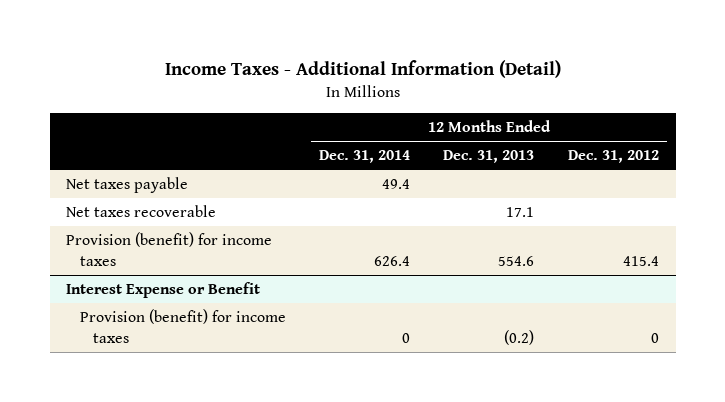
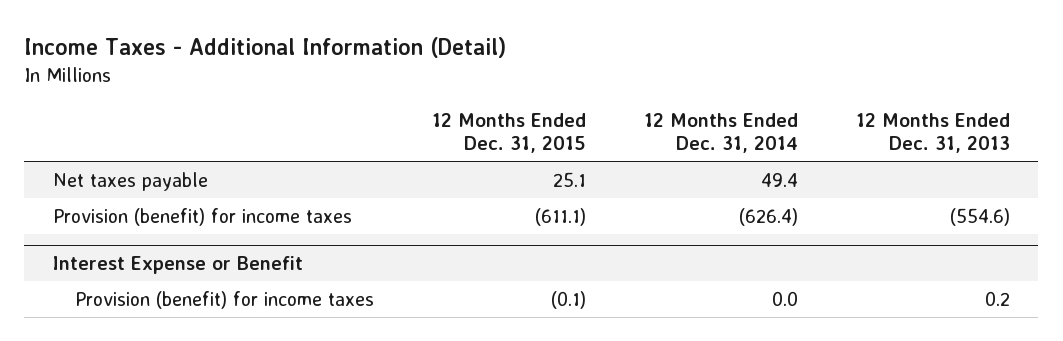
- | 12 Months Ended Dec. 31, 2014 | 12 Months Ended Dec. 31, 2013 | 12 Months Ended Dec. 31, 2012
+ | 12 Months Ended Dec. 31, 2015 | 12 Months Ended Dec. 31, 2014 | 12 Months Ended Dec. 31, 2013
- Net taxes recoverable | | 17.1 |
- Provision (benefit) for income taxes | 626.4 | 554.6 | 415.4
+ Provision (benefit) for income taxes | (611.1) | (626.4) | (554.6)
@ Interest Expense or Benefit
- Provision (benefit) for income taxes | 0 | (0.2) | 0
+ Provision (benefit) for income taxes | (0.1) | 0.0 | 0.2

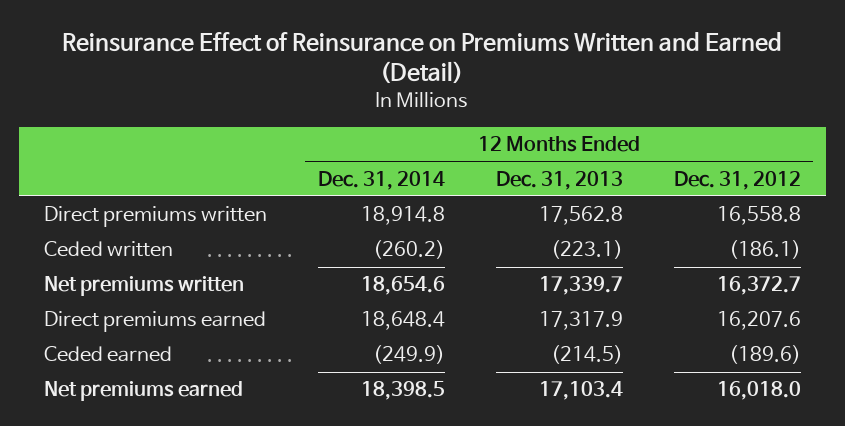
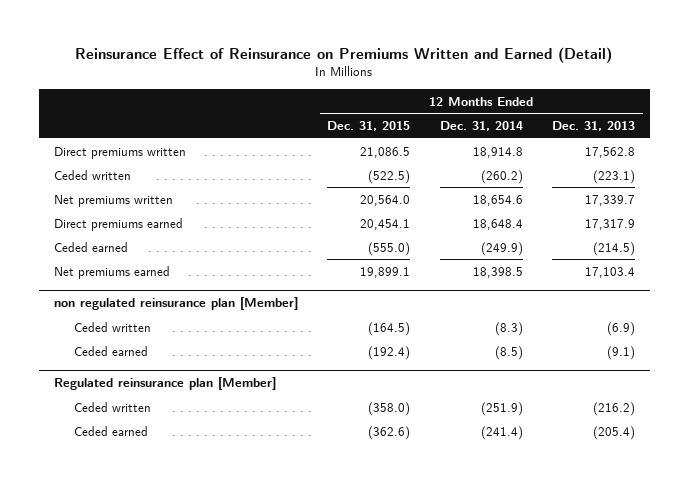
- | 12 Months Ended Dec. 31, 2014 | 12 Months Ended Dec. 31, 2013 | 12 Months Ended Dec. 31, 2012
+ | 12 Months Ended Dec. 31, 2015 | 12 Months Ended Dec. 31, 2014 | 12 Months Ended Dec. 31, 2013
+ non regulated reinsurance plan [Member]
+ Ceded written | (164.5) | (8.3) | (6.9)
+ Ceded earned | (192.4) | (8.5) | (9.1)
+ Regulated reinsurance plan [Member]
+ Ceded written | (358.0) | (251.9) | (216.2)
+ Ceded earned | (362.6) | (241.4) | (205.4)

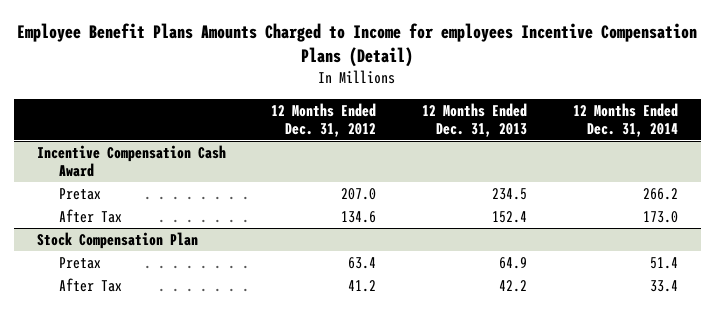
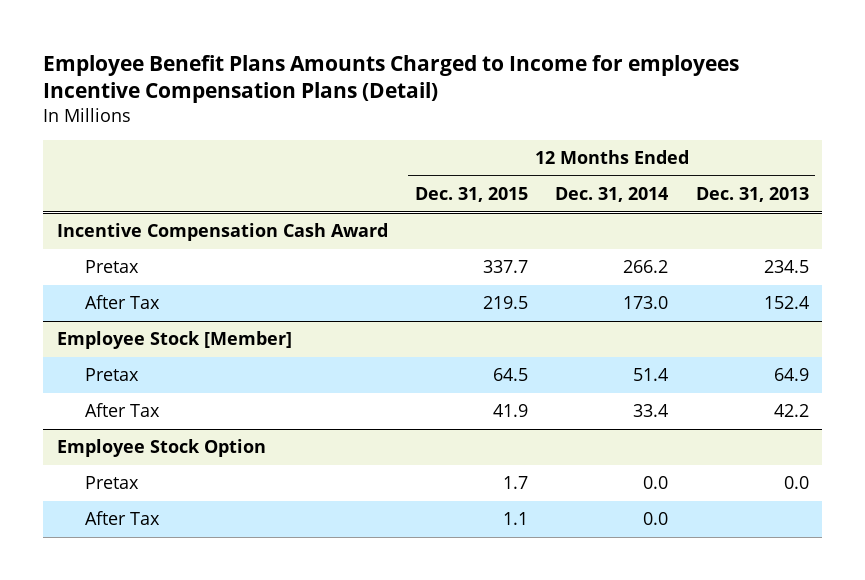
- | 12 Months Ended Dec. 31, 2012 | 12 Months Ended Dec. 31, 2013 | 12 Months Ended Dec. 31, 2014
+ | 12 Months Ended Dec. 31, 2015 | 12 Months Ended Dec. 31, 2014 | 12 Months Ended Dec. 31, 2013
- Stock Compensation Plan
+ Employee Stock [Member]
+ Employee Stock Option
+ Pretax | 1.7 | 0.0 | 0.0
+ After Tax | 1.1 | 0.0 |

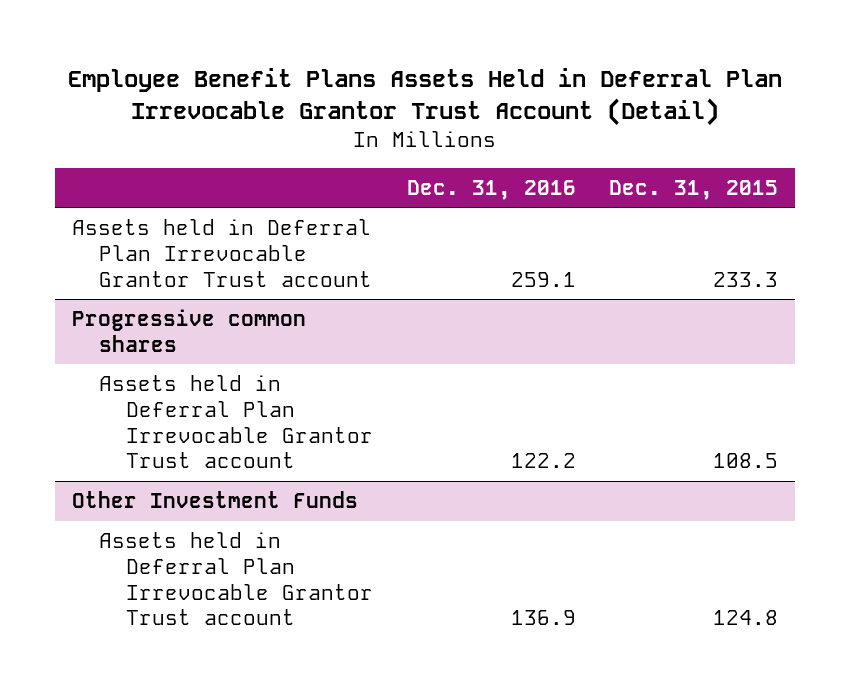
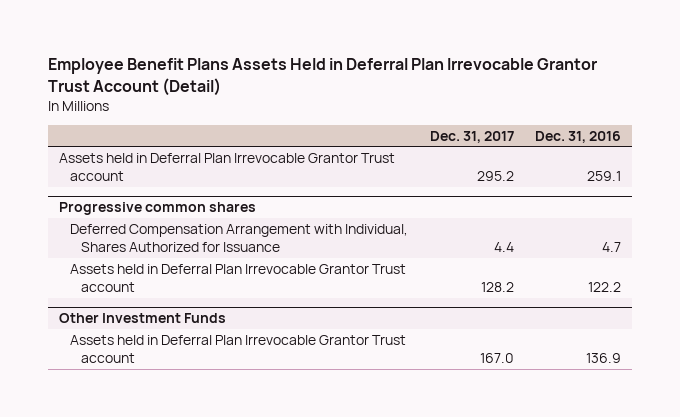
- | Dec. 31, 2016 | Dec. 31, 2015
+ | Dec. 31, 2017 | Dec. 31, 2016
@ Progressive common shares
+ Deferred Compensation Arrangement with Individual, Shares Authorized for Issuance | 4.4 | 4.7

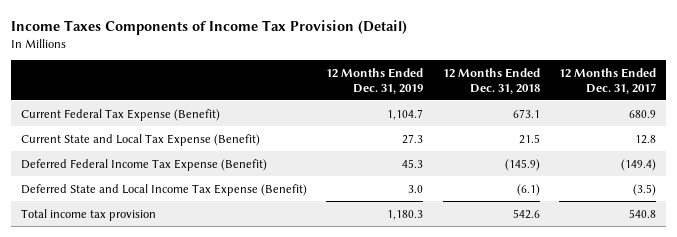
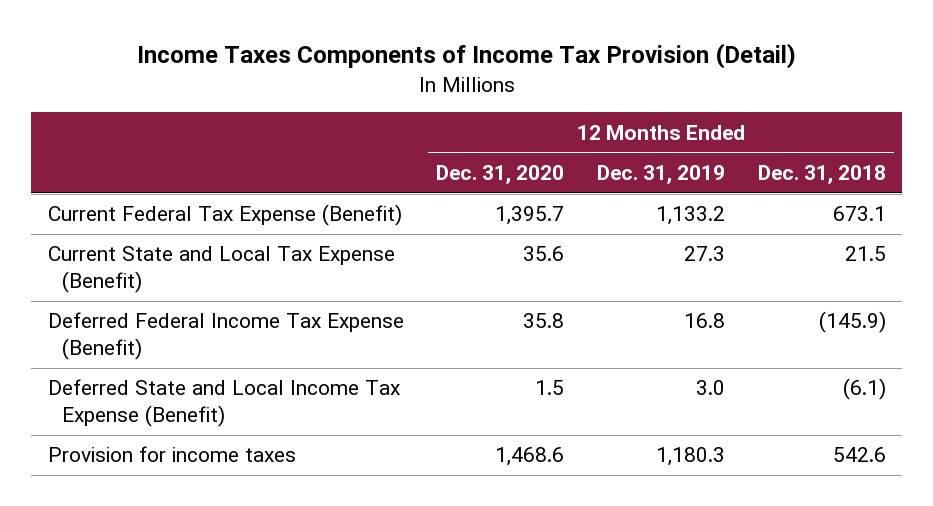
- | 12 Months Ended Dec. 31, 2019 | 12 Months Ended Dec. 31, 2018 | 12 Months Ended Dec. 31, 2017
+ | 12 Months Ended Dec. 31, 2020 | 12 Months Ended Dec. 31, 2019 | 12 Months Ended Dec. 31, 2018
- Current Federal Tax Expense (Benefit) | 1,104.7 | 673.1 | 680.9
+ Current Federal Tax Expense (Benefit) | 1,395.7 | 1,133.2 | 673.1
- Deferred Federal Income Tax Expense (Benefit) | 45.3 | (145.9) | (149.4)
+ Deferred Federal Income Tax Expense (Benefit) | 35.8 | 16.8 | (145.9)
- Total income tax provision | 1,180.3 | 542.6 | 540.8
+ Provision for income taxes | 1,468.6 | 1,180.3 | 542.6

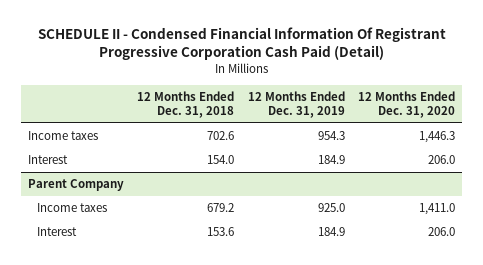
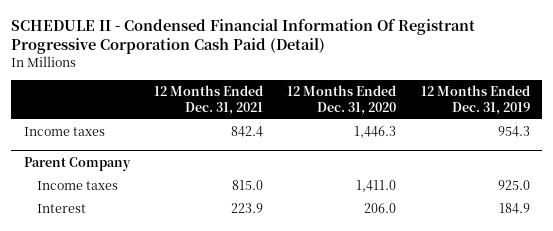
- | 12 Months Ended Dec. 31, 2018 | 12 Months Ended Dec. 31, 2019 | 12 Months Ended Dec. 31, 2020
+ | 12 Months Ended Dec. 31, 2021 | 12 Months Ended Dec. 31, 2020 | 12 Months Ended Dec. 31, 2019
- Interest | 154.0 | 184.9 | 206.0

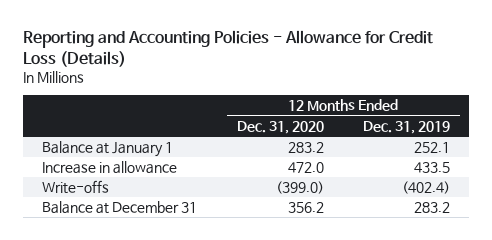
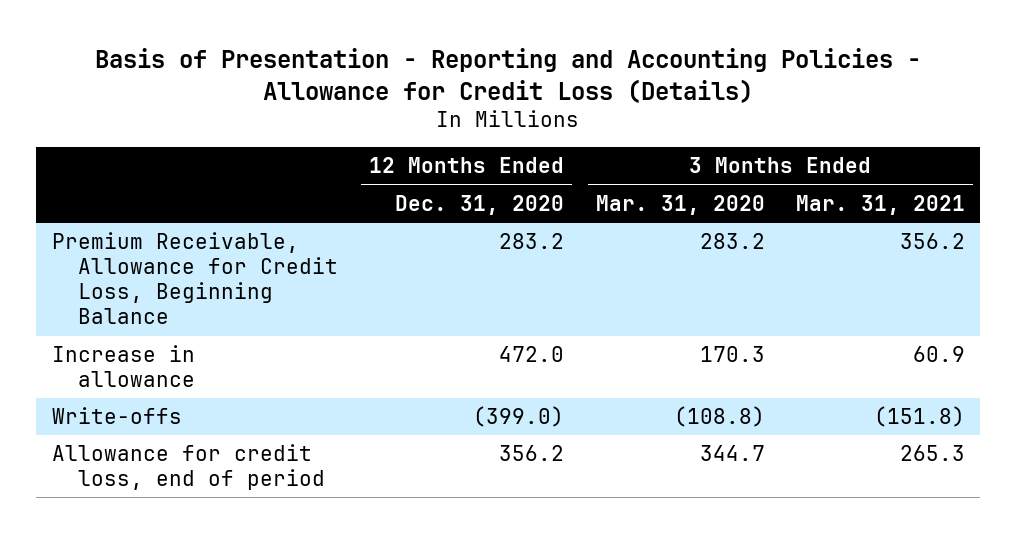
- Reporting and Accounting Policies - Allowance for Credit Loss (Details)
+ Basis of Presentation - Reporting and Accounting Policies - Allowance for Credit Loss (Details)
- | 12 Months Ended Dec. 31, 2020 | 12 Months Ended Dec. 31, 2019
+ | 12 Months Ended Dec. 31, 2020 | 3 Months Ended Mar. 31, 2020 | 3 Months Ended Mar. 31, 2021
- Balance at January 1 | 283.2 | 252.1
+ Premium Receivable, Allowance for Credit Loss, Beginning Balance | 283.2 | 283.2 | 356.2
- Balance at December 31 | 356.2 | 283.2
+ Allowance for credit loss, end of period | 356.2 | 344.7 | 265.3

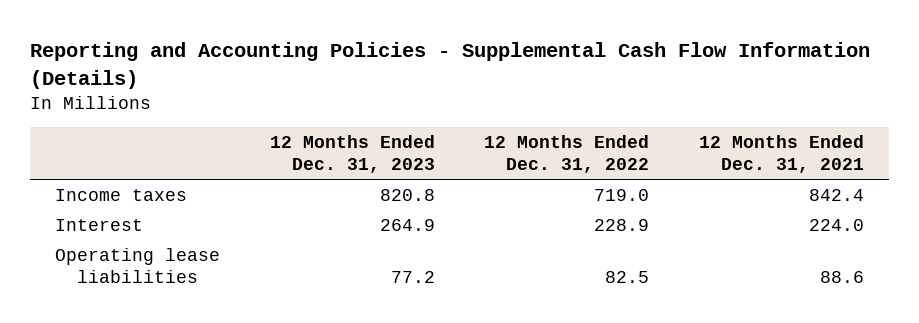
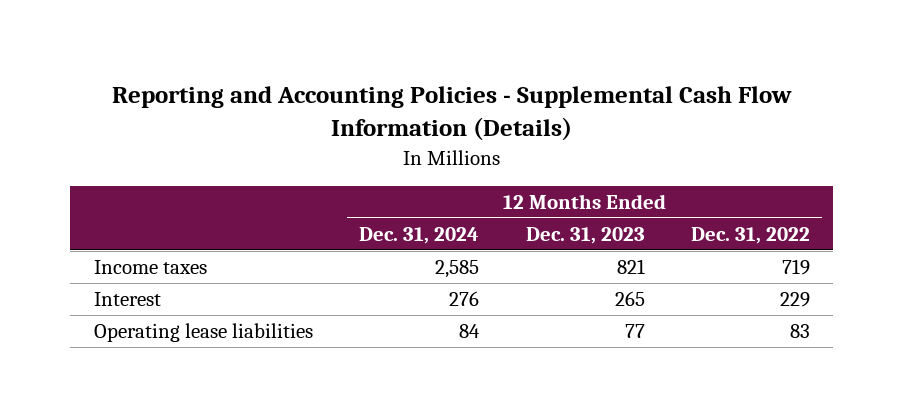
- | 12 Months Ended Dec. 31, 2023 | 12 Months Ended Dec. 31, 2022 | 12 Months Ended Dec. 31, 2021
+ | 12 Months Ended Dec. 31, 2024 | 12 Months Ended Dec. 31, 2023 | 12 Months Ended Dec. 31, 2022
- Income taxes | 820.8 | 719.0 | 842.4
- Interest | 264.9 | 228.9 | 224.0
- Operating lease liabilities | 77.2 | 82.5 | 88.6
+ Income taxes | 2,585 | 821 | 719
+ Interest | 276 | 265 | 229
+ Operating lease liabilities | 84 | 77 | 83

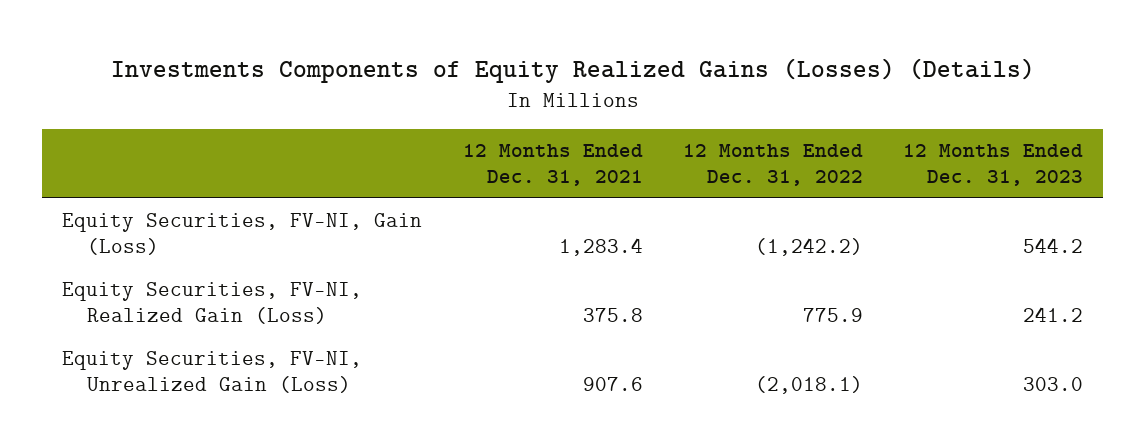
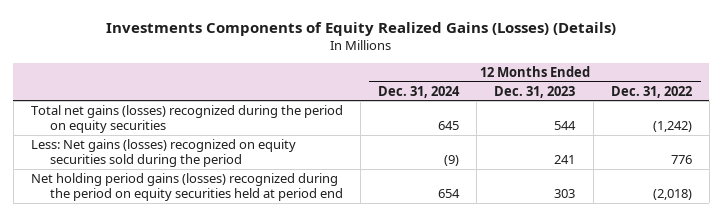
- | 12 Months Ended Dec. 31, 2021 | 12 Months Ended Dec. 31, 2022 | 12 Months Ended Dec. 31, 2023
+ | 12 Months Ended Dec. 31, 2024 | 12 Months Ended Dec. 31, 2023 | 12 Months Ended Dec. 31, 2022
- Equity Securities, FV-NI, Gain (Loss) | 1,283.4 | (1,242.2) | 544.2
- Equity Securities, FV-NI, Realized Gain (Loss) | 375.8 | 775.9 | 241.2
- Equity Securities, FV-NI, Unrealized Gain (Loss) | 907.6 | (2,018.1) | 303.0
+ Total net gains (losses) recognized during the period on equity securities | 645 | 544 | (1,242)
+ Less: Net gains (losses) recognized on equity securities sold during the period | (9) | 241 | 776
+ Net holding period gains (losses) recognized during the period on equity securities held at period end | 654 | 303 | (2,018)

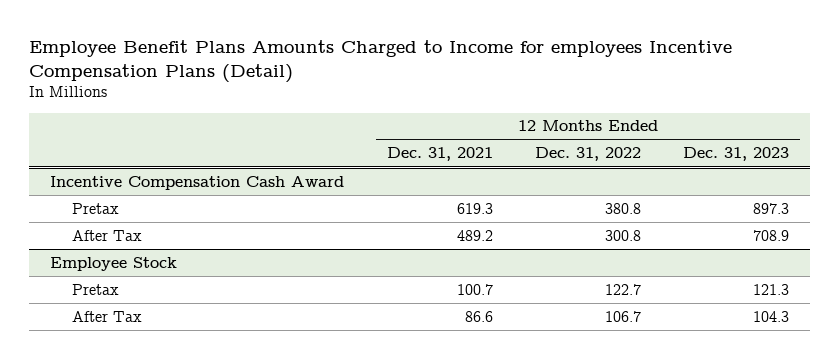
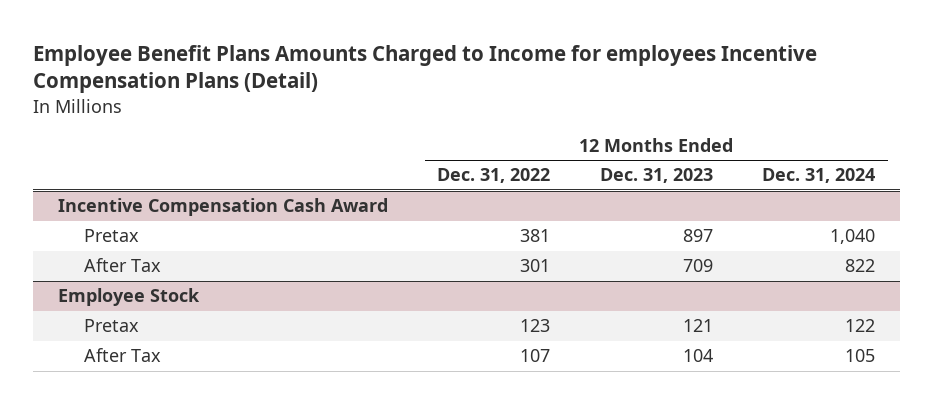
- | 12 Months Ended Dec. 31, 2021 | 12 Months Ended Dec. 31, 2022 | 12 Months Ended Dec. 31, 2023
+ | 12 Months Ended Dec. 31, 2022 | 12 Months Ended Dec. 31, 2023 | 12 Months Ended Dec. 31, 2024
@ Incentive Compensation Cash Award
- Pretax | 619.3 | 380.8 | 897.3
- After Tax | 489.2 | 300.8 | 708.9
+ Pretax | 381 | 897 | 1,040
+ After Tax | 301 | 709 | 822
@ Employee Stock
- Pretax | 100.7 | 122.7 | 121.3
- After Tax | 86.6 | 106.7 | 104.3
+ Pretax | 123 | 121 | 122
+ After Tax | 107 | 104 | 105

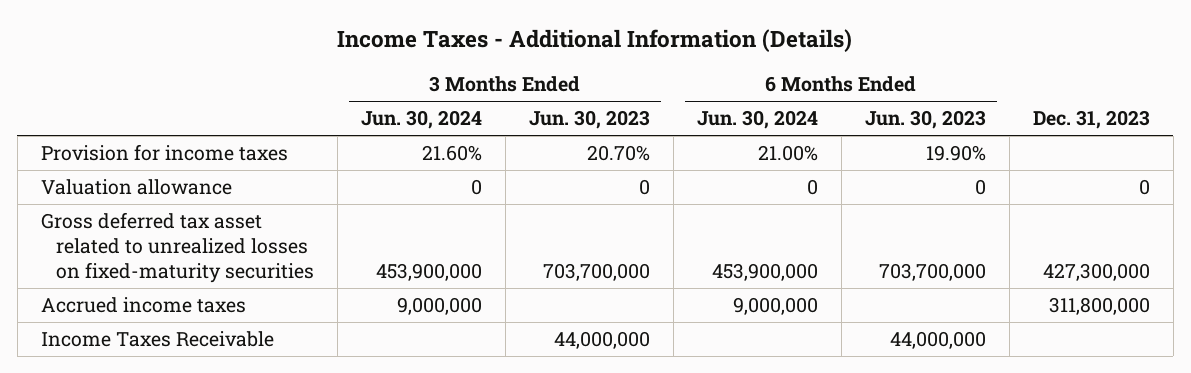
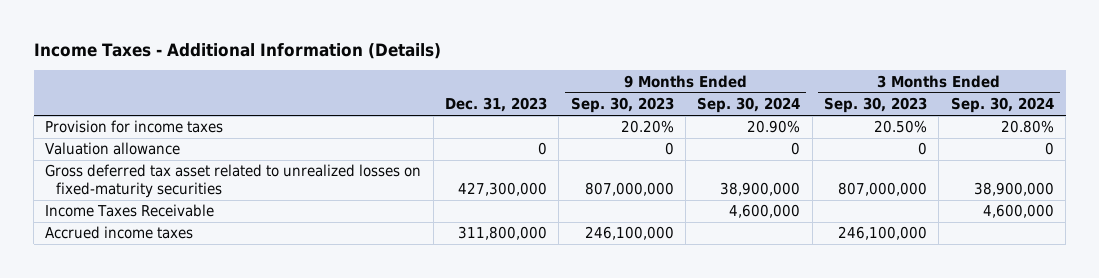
- | 3 Months Ended Jun. 30, 2024 | 3 Months Ended Jun. 30, 2023 | 6 Months Ended Jun. 30, 2024 | 6 Months Ended Jun. 30, 2023 | Dec. 31, 2023
+ | Dec. 31, 2023 | 9 Months Ended Sep. 30, 2023 | 9 Months Ended Sep. 30, 2024 | 3 Months Ended Sep. 30, 2023 | 3 Months Ended Sep. 30, 2024
moved down: Accrued income taxes | 311,800,000 | 246,100,000 | | 246,100,000 |

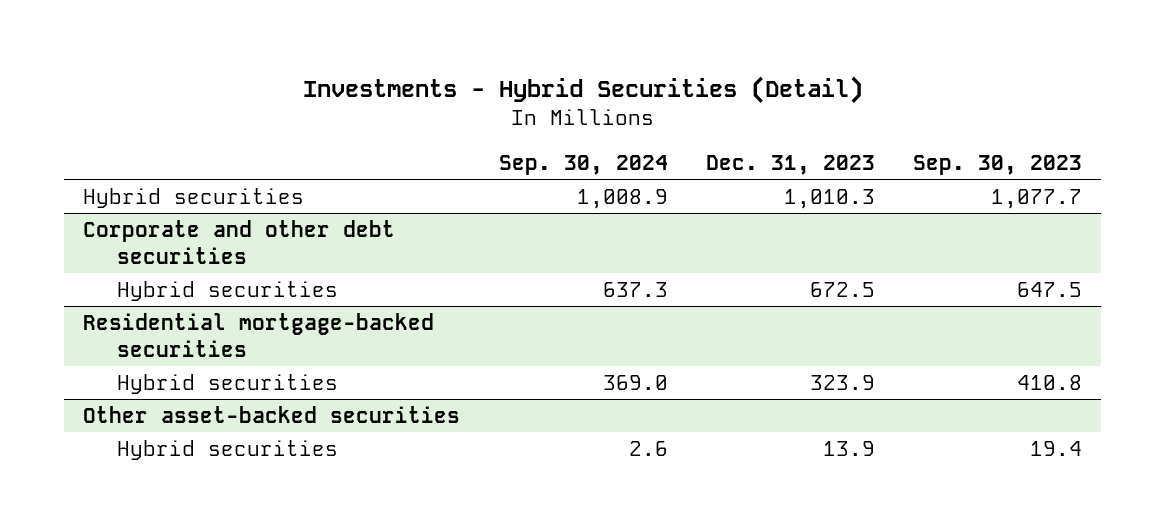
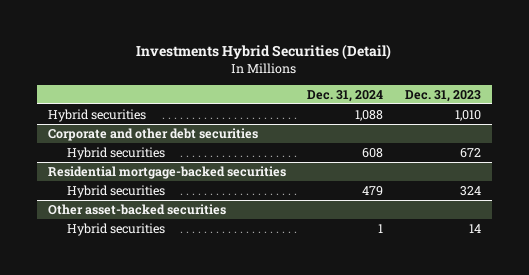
- Investments - Hybrid Securities (Detail)
+ Investments Hybrid Securities (Detail)
- | Sep. 30, 2024 | Dec. 31, 2023 | Sep. 30, 2023
+ | Dec. 31, 2024 | Dec. 31, 2023
- Hybrid securities | 1,008.9 | 1,010.3 | 1,077.7
+ Hybrid securities | 1,088 | 1,010
@ Corporate and other debt securities
- Hybrid securities | 637.3 | 672.5 | 647.5
+ Hybrid securities | 608 | 672
@ Residential mortgage-backed securities
- Hybrid securities | 369.0 | 323.9 | 410.8
+ Hybrid securities | 479 | 324
@ Other asset-backed securities
- Hybrid securities | 2.6 | 13.9 | 19.4
+ Hybrid securities | 1 | 14

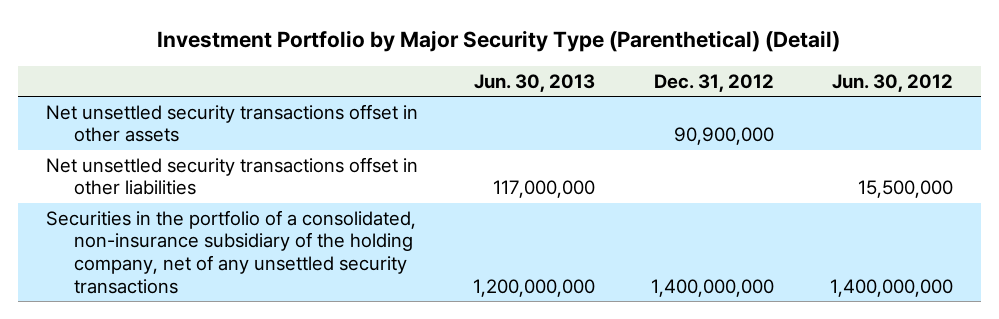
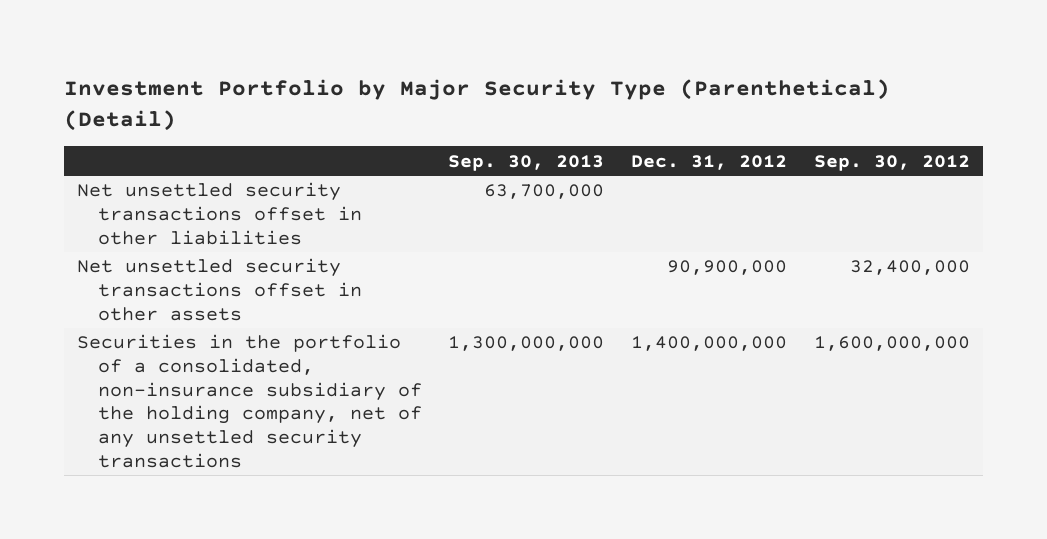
- | Jun. 30, 2013 | Dec. 31, 2012 | Jun. 30, 2012
+ | Sep. 30, 2013 | Dec. 31, 2012 | Sep. 30, 2012
moved down: Net unsettled security transactions offset in other assets | | 90,900,000 | 32,400,000

